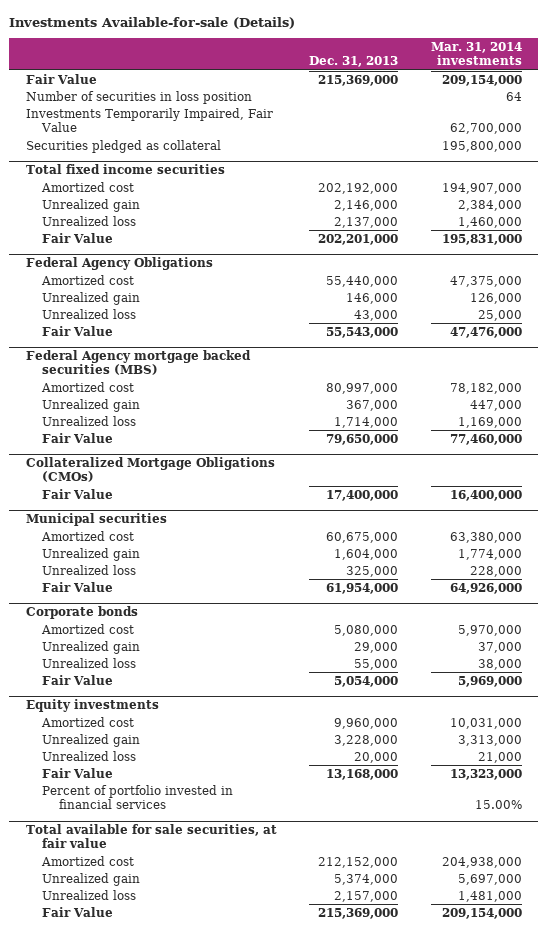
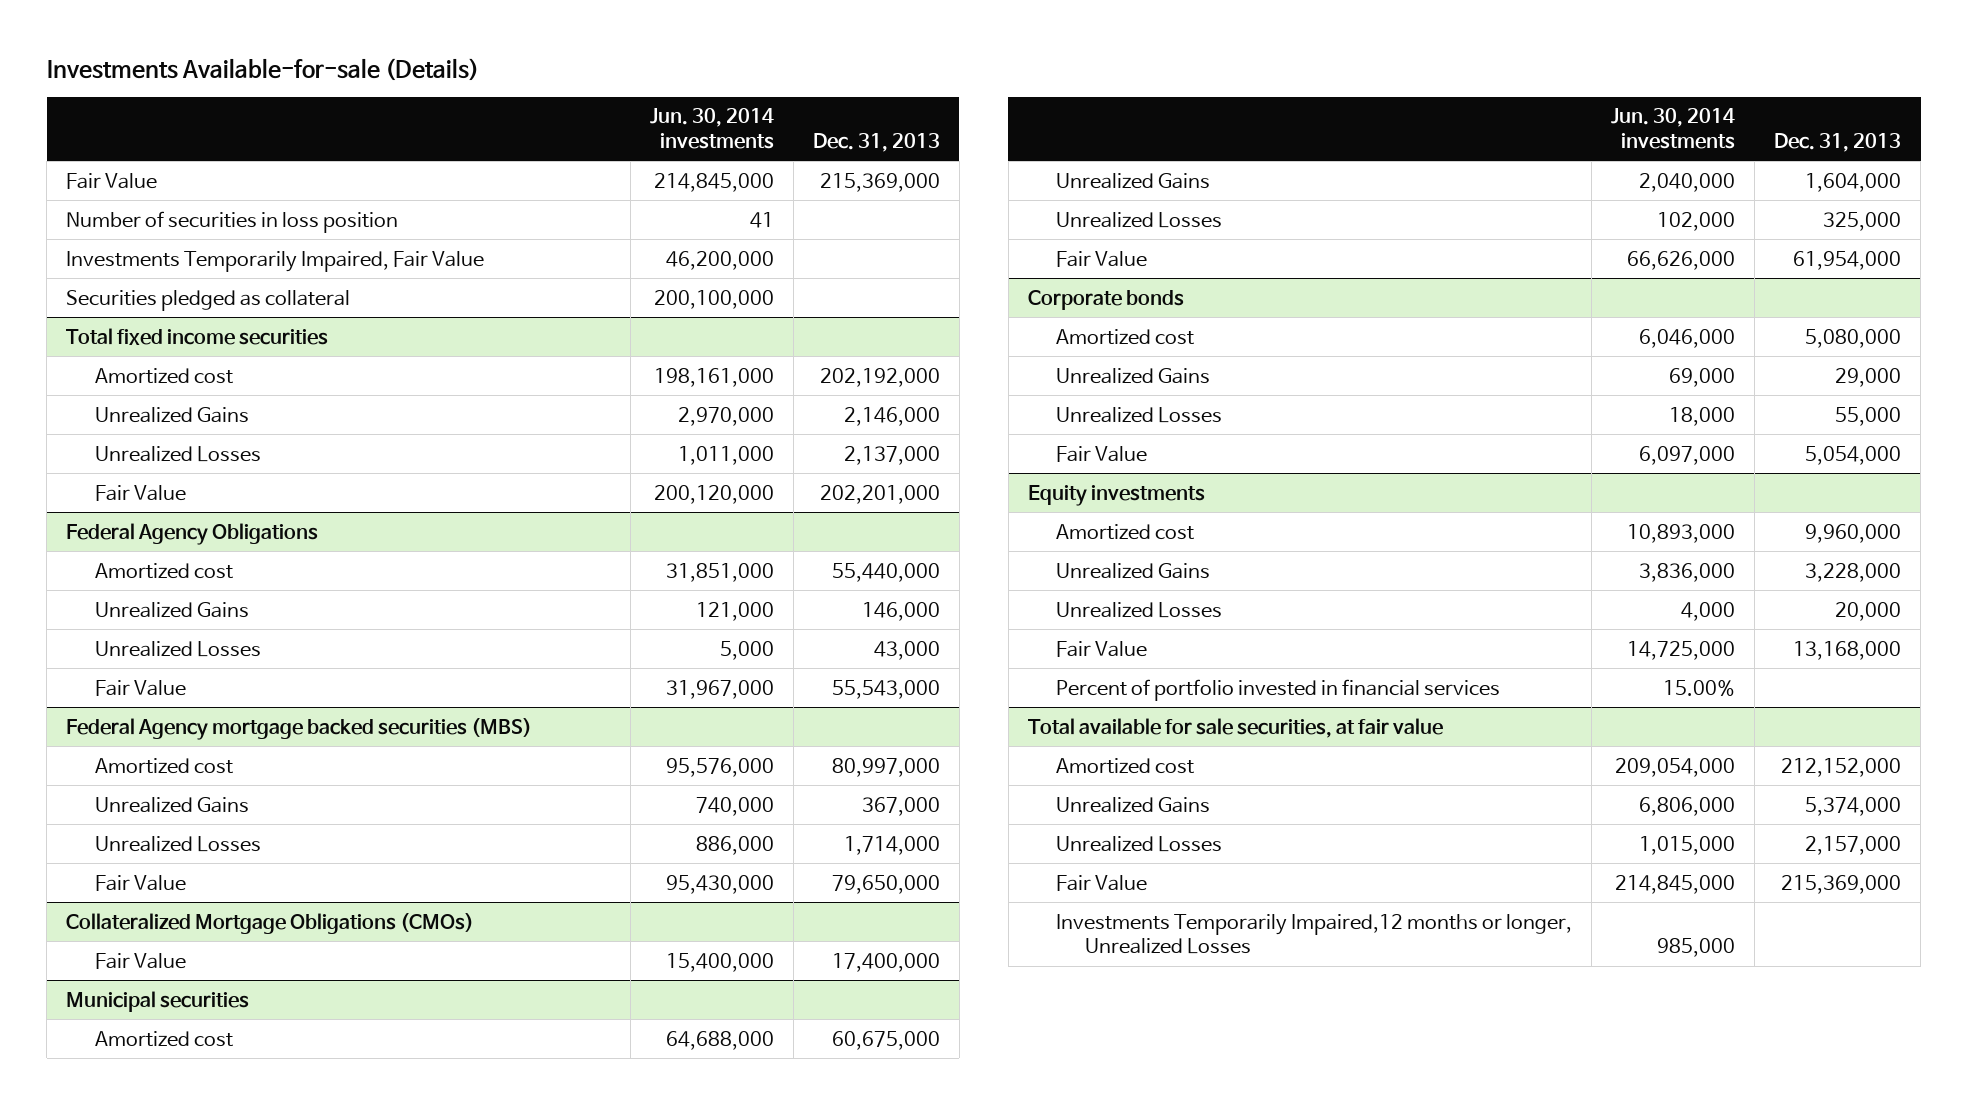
- | Dec. 31, 2013 | Mar. 31, 2014 investments
+ | Jun. 30, 2014 investments | Dec. 31, 2013
@ Total fixed income securities
- Unrealized gain | 2,146,000 | 2,384,000
- Unrealized loss | 2,137,000 | 1,460,000
+ Unrealized Gains | 2,970,000 | 2,146,000
+ Unrealized Losses | 1,011,000 | 2,137,000
@ Federal Agency Obligations
- Unrealized gain | 146,000 | 126,000
- Unrealized loss | 43,000 | 25,000
+ Unrealized Gains | 121,000 | 146,000
+ Unrealized Losses | 5,000 | 43,000
@ Federal Agency mortgage backed securities (MBS)
- Unrealized gain | 367,000 | 447,000
- Unrealized loss | 1,714,000 | 1,169,000
+ Unrealized Gains | 740,000 | 367,000
+ Unrealized Losses | 886,000 | 1,714,000
@ Municipal securities
- Unrealized gain | 1,604,000 | 1,774,000
- Unrealized loss | 325,000 | 228,000
+ Unrealized Gains | 2,040,000 | 1,604,000
+ Unrealized Losses | 102,000 | 325,000
@ Corporate bonds
- Unrealized gain | 29,000 | 37,000
- Unrealized loss | 55,000 | 38,000
+ Unrealized Gains | 69,000 | 29,000
+ Unrealized Losses | 18,000 | 55,000
@ Equity investments
- Unrealized gain | 3,228,000 | 3,313,000
- Unrealized loss | 20,000 | 21,000
+ Unrealized Gains | 3,836,000 | 3,228,000
+ Unrealized Losses | 4,000 | 20,000
@ Total available for sale securities, at fair value
- Unrealized gain | 5,374,000 | 5,697,000
- Unrealized loss | 2,157,000 | 1,481,000
+ Unrealized Gains | 6,806,000 | 5,374,000
+ Unrealized Losses | 1,015,000 | 2,157,000
+ Investments Temporarily Impaired,12 months or longer, Unrealized Losses | 985,000 |

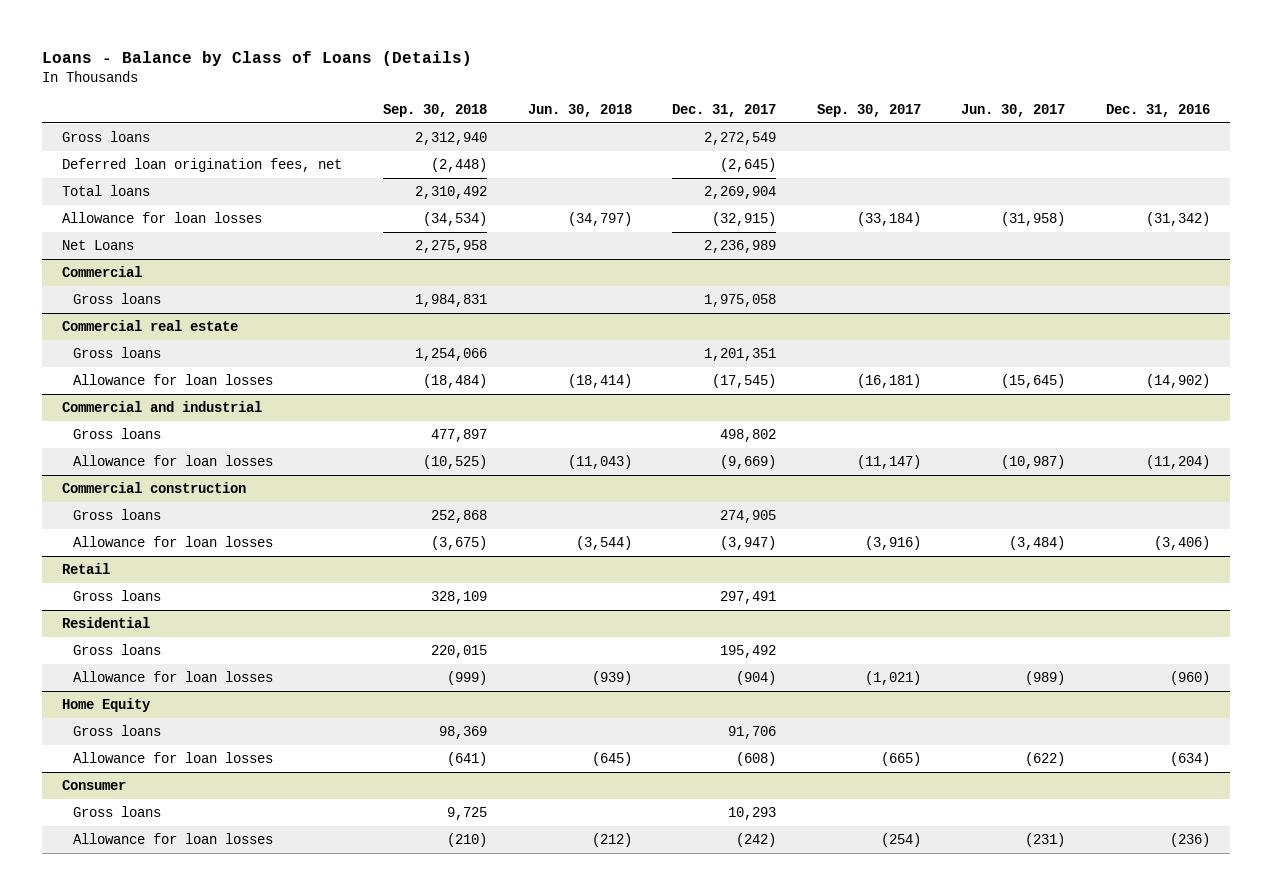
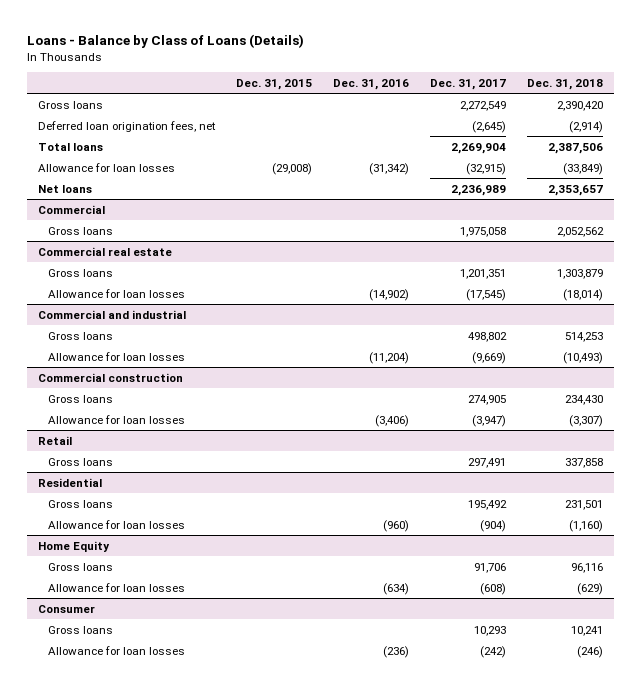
- | Sep. 30, 2018 | Jun. 30, 2018 | Dec. 31, 2017 | Sep. 30, 2017 | Jun. 30, 2017 | Dec. 31, 2016
+ | Dec. 31, 2015 | Dec. 31, 2016 | Dec. 31, 2017 | Dec. 31, 2018
- Net Loans | 2,275,958 | | 2,236,989 | | |
+ Net loans | | | 2,236,989 | 2,353,657

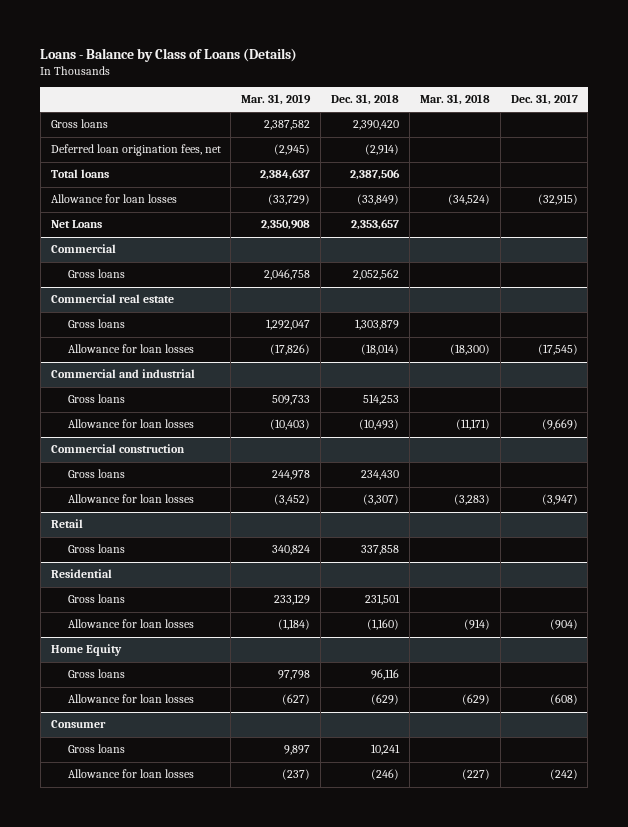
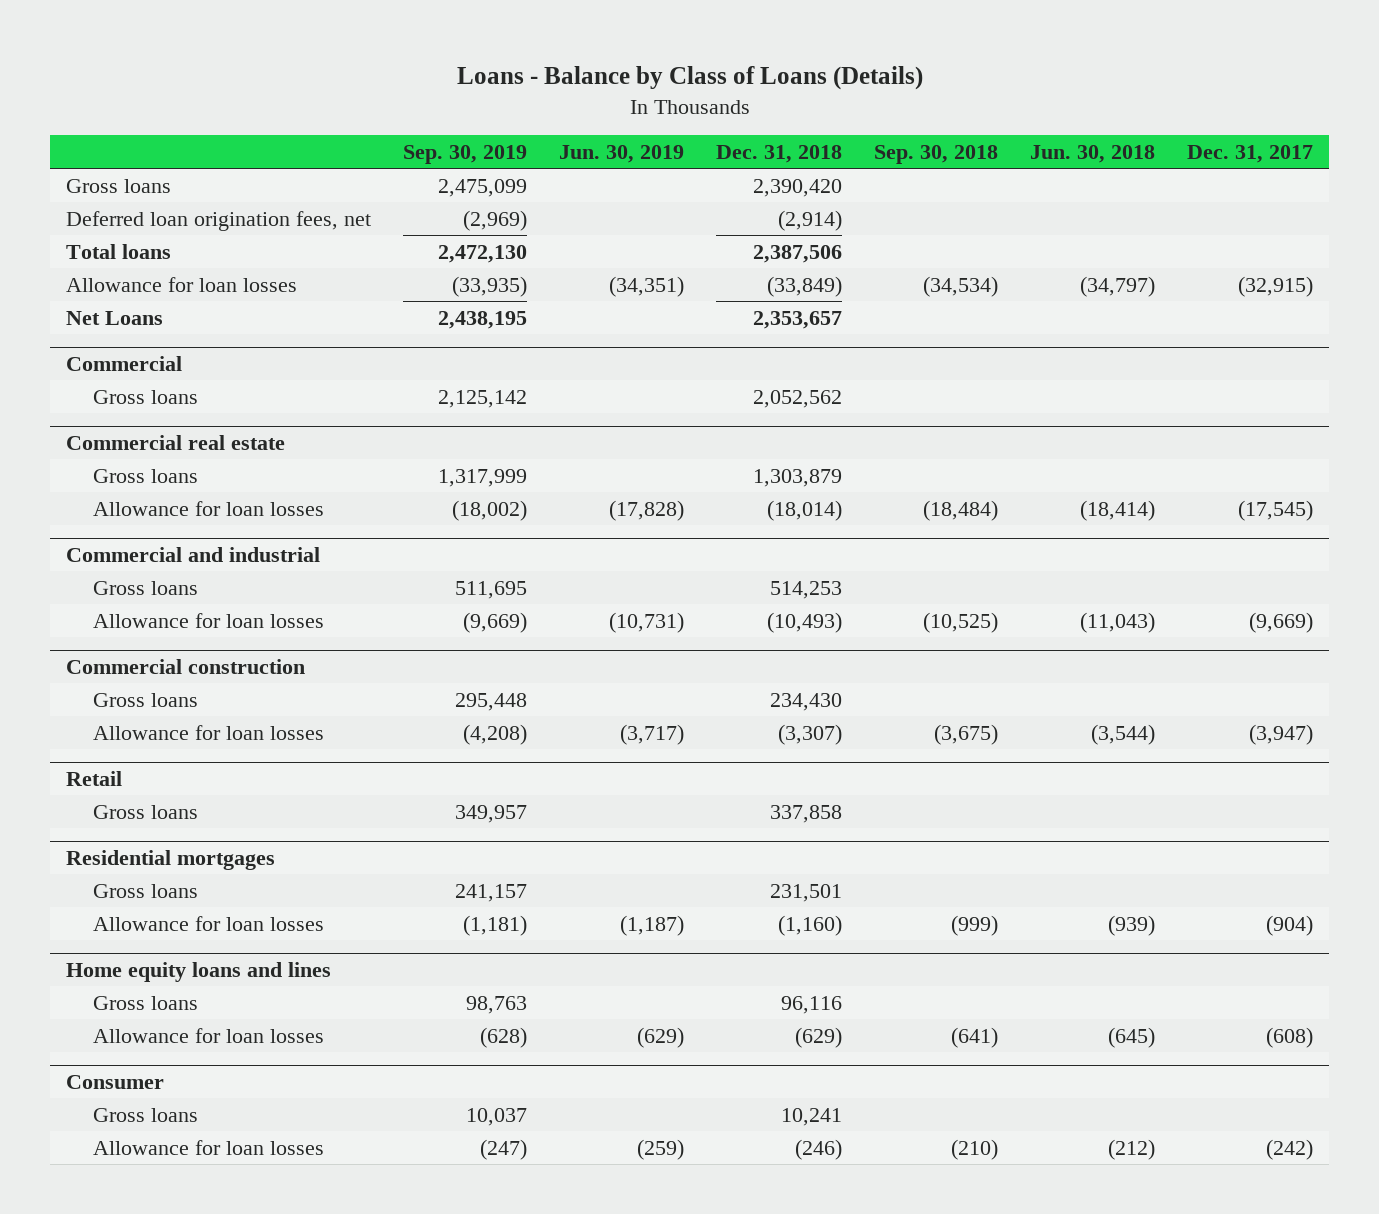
- | Mar. 31, 2019 | Dec. 31, 2018 | Mar. 31, 2018 | Dec. 31, 2017
+ | Sep. 30, 2019 | Jun. 30, 2019 | Dec. 31, 2018 | Sep. 30, 2018 | Jun. 30, 2018 | Dec. 31, 2017
- Residential
+ Residential mortgages
- Home Equity
+ Home equity loans and lines

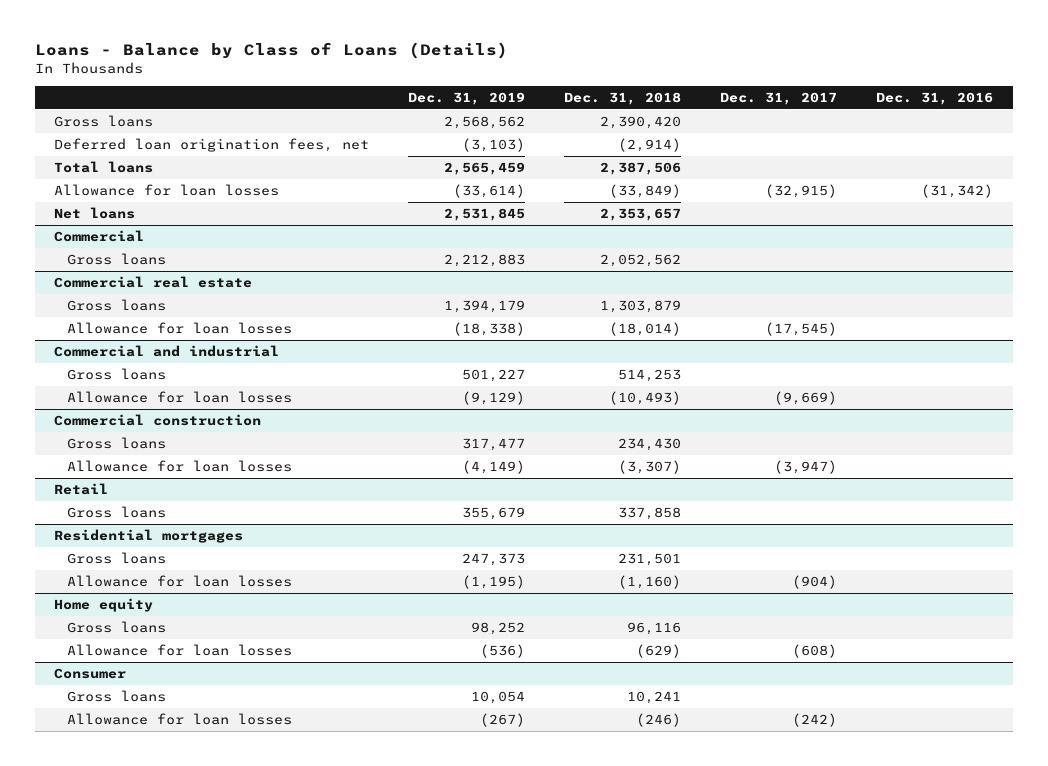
- | Sep. 30, 2019 | Jun. 30, 2019 | Dec. 31, 2018 | Sep. 30, 2018 | Jun. 30, 2018 | Dec. 31, 2017
+ | Dec. 31, 2019 | Dec. 31, 2018 | Dec. 31, 2017 | Dec. 31, 2016
- Net Loans | 2,438,195 | | 2,353,657 | | |
+ Net loans | 2,531,845 | 2,353,657 | |
- Home equity loans and lines
+ Home equity

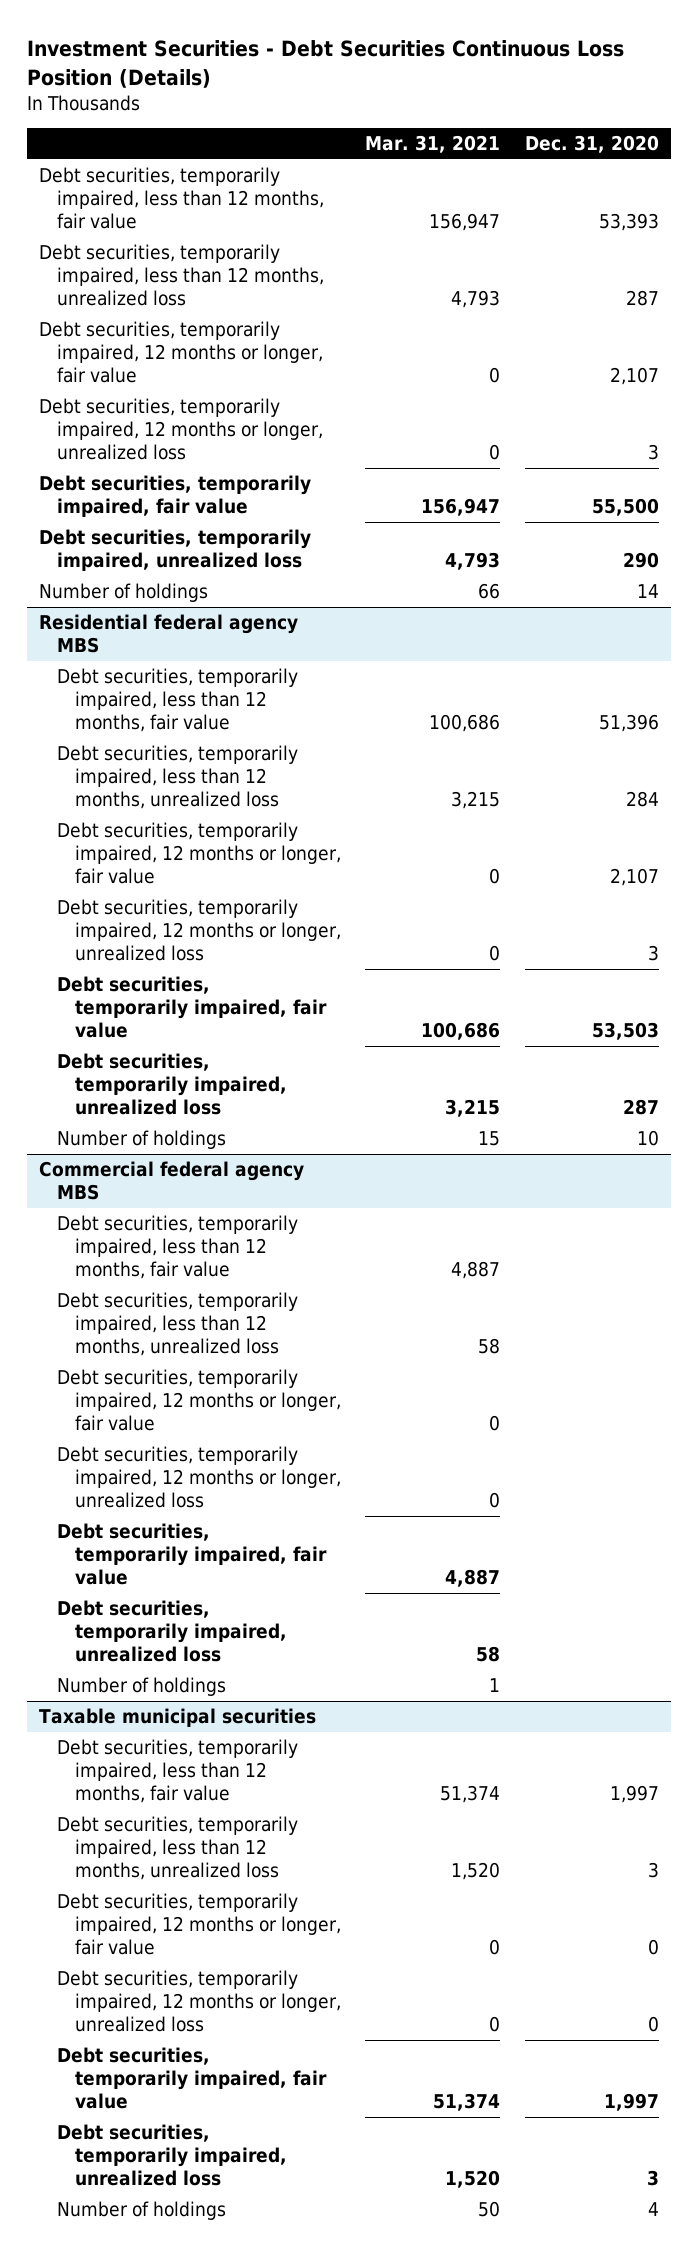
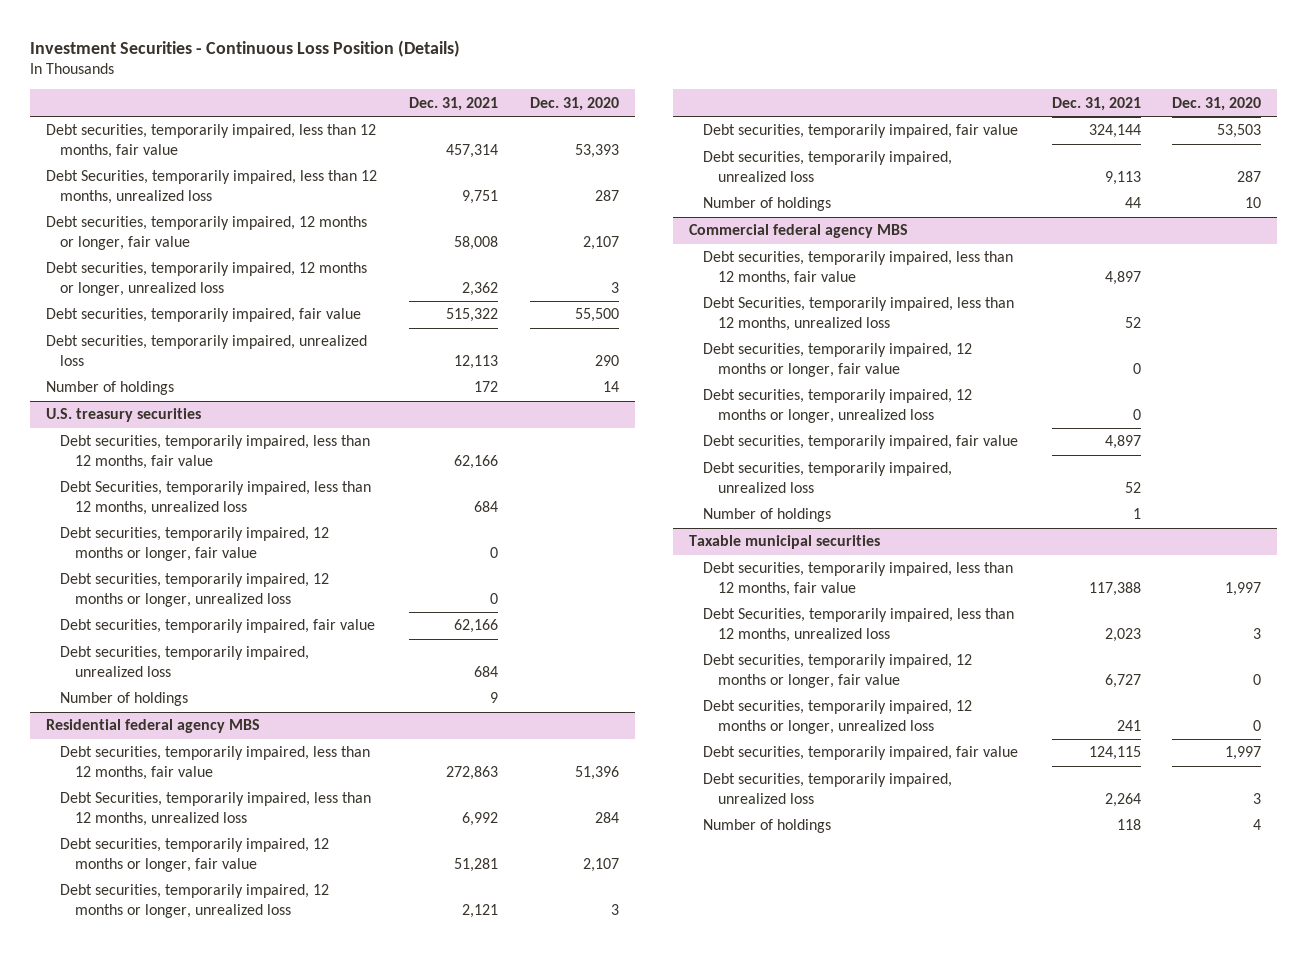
- Investment Securities - Debt Securities Continuous Loss Position (Details)
+ Investment Securities - Continuous Loss Position (Details)
- | Mar. 31, 2021 | Dec. 31, 2020
+ | Dec. 31, 2021 | Dec. 31, 2020
- Debt securities, temporarily impaired, less than 12 months, unrealized loss | 4,793 | 287
+ Debt Securities, temporarily impaired, less than 12 months, unrealized loss | 9,751 | 287
+ U.S. treasury securities
+ Debt securities, temporarily impaired, less than 12 months, fair value | 62,166 |
+ Debt Securities, temporarily impaired, less than 12 months, unrealized loss | 684 |
+ Debt securities, temporarily impaired, 12 months or longer, fair value | 0 |
+ Debt securities, temporarily impaired, 12 months or longer, unrealized loss | 0 |
+ Debt securities, temporarily impaired, fair value | 62,166 |
+ Debt securities, temporarily impaired, unrealized loss | 684 |
+ Number of holdings | 9 |
@ Residential federal agency MBS
- Debt securities, temporarily impaired, less than 12 months, unrealized loss | 3,215 | 284
+ Debt Securities, temporarily impaired, less than 12 months, unrealized loss | 6,992 | 284
@ Commercial federal agency MBS
- Debt securities, temporarily impaired, less than 12 months, unrealized loss | 58 |
+ Debt Securities, temporarily impaired, less than 12 months, unrealized loss | 52 |
@ Taxable municipal securities
- Debt securities, temporarily impaired, less than 12 months, unrealized loss | 1,520 | 3
+ Debt Securities, temporarily impaired, less than 12 months, unrealized loss | 2,023 | 3

